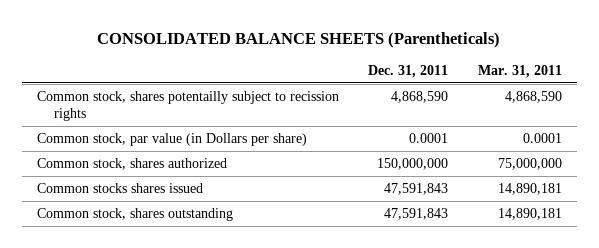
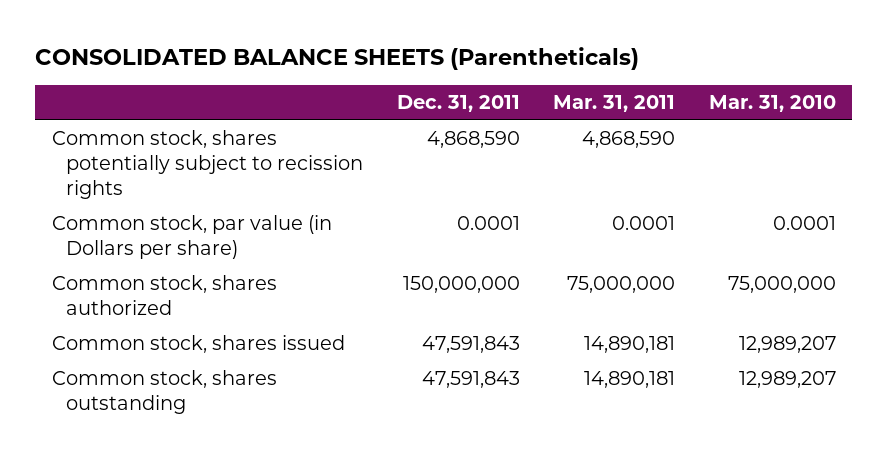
- | Dec. 31, 2011 | Mar. 31, 2011
+ | Dec. 31, 2011 | Mar. 31, 2011 | Mar. 31, 2010
- Common stock, shares potentailly subject to recission rights | 4,868,590 | 4,868,590
+ Common stock, shares potentially subject to recission rights | 4,868,590 | 4,868,590 |
- Common stocks shares issued | 47,591,843 | 14,890,181
+ Common stock, shares issued | 47,591,843 | 14,890,181 | 12,989,207

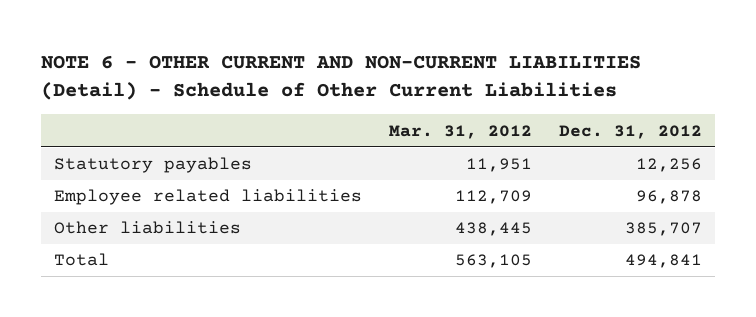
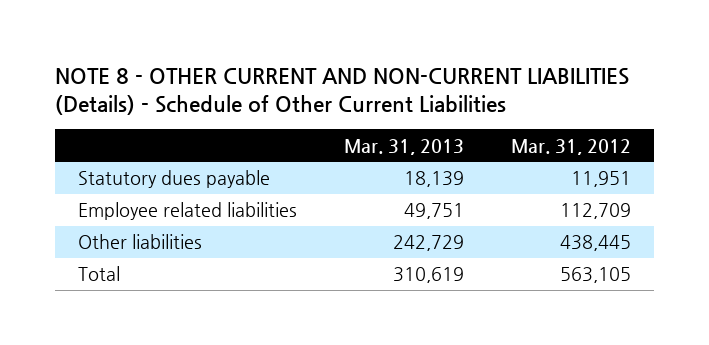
- NOTE 6 - OTHER CURRENT AND NON-CURRENT LIABILITIES (Detail) - Schedule of Other Current Liabilities
+ NOTE 8 - OTHER CURRENT AND NON-CURRENT LIABILITIES (Details) - Schedule of Other Current Liabilities
- | Mar. 31, 2012 | Dec. 31, 2012
+ | Mar. 31, 2013 | Mar. 31, 2012
- Statutory payables | 11,951 | 12,256
+ Statutory dues payable | 18,139 | 11,951

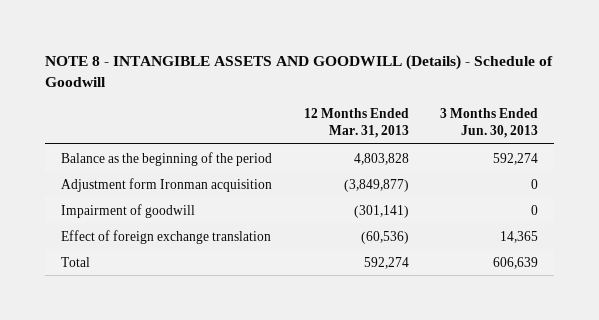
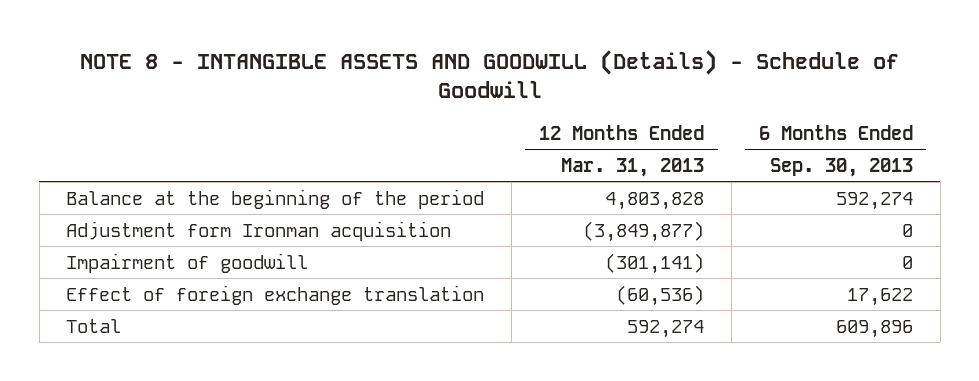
- | 12 Months Ended Mar. 31, 2013 | 3 Months Ended Jun. 30, 2013
+ | 12 Months Ended Mar. 31, 2013 | 6 Months Ended Sep. 30, 2013
- Balance as the beginning of the period | 4,803,828 | 592,274
+ Balance at the beginning of the period | 4,803,828 | 592,274

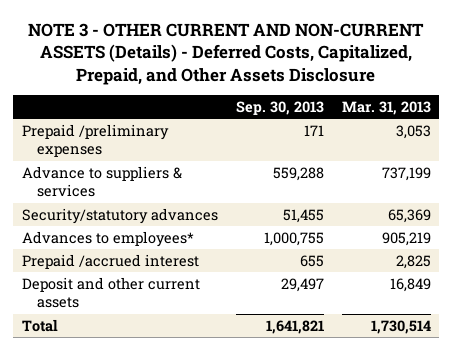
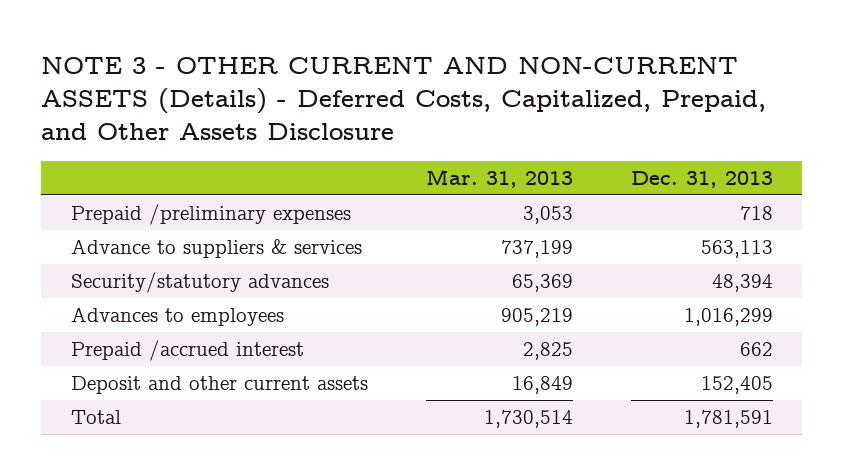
- | Sep. 30, 2013 | Mar. 31, 2013
+ | Mar. 31, 2013 | Dec. 31, 2013
- Advances to employees* | 1,000,755 | 905,219
+ Advances to employees | 905,219 | 1,016,299

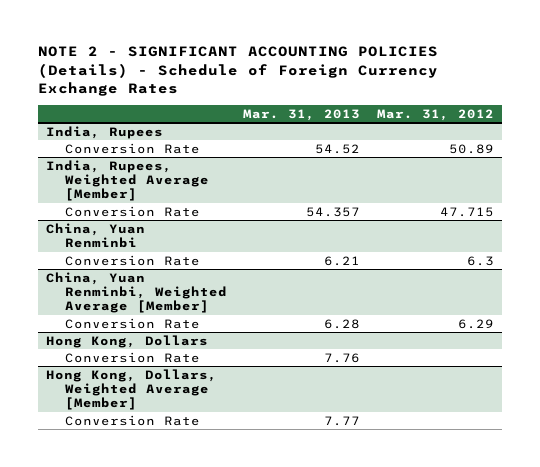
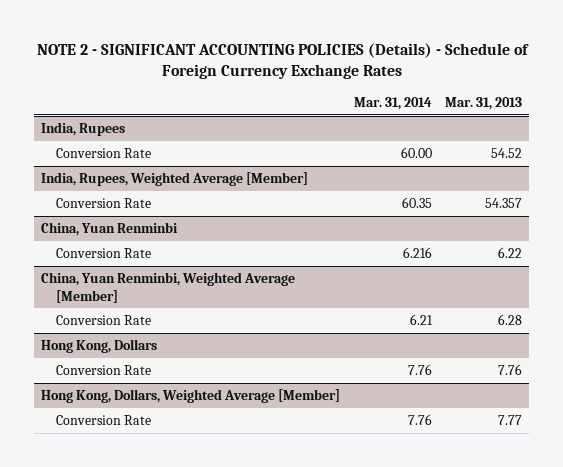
- | Mar. 31, 2013 | Mar. 31, 2012
+ | Mar. 31, 2014 | Mar. 31, 2013
@ China, Yuan Renminbi
- Conversion Rate | 6.21 | 6.3
+ Conversion Rate | 6.216 | 6.22

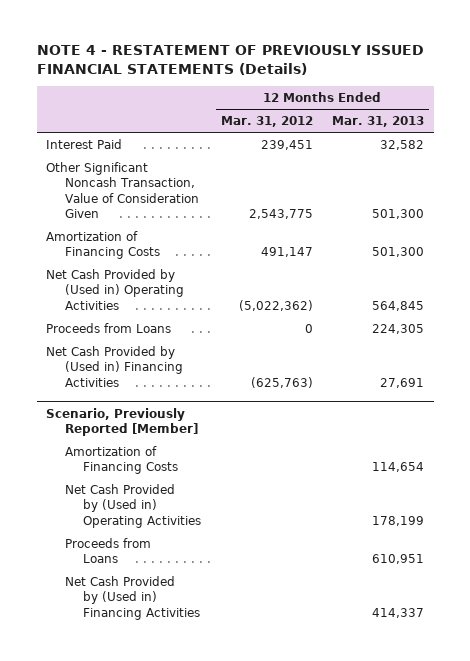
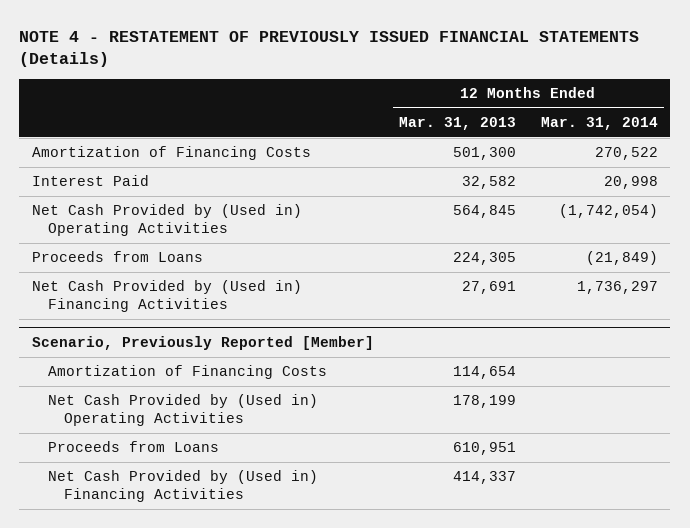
- | 12 Months Ended Mar. 31, 2012 | 12 Months Ended Mar. 31, 2013
+ | 12 Months Ended Mar. 31, 2013 | 12 Months Ended Mar. 31, 2014
- Other Significant Noncash Transaction, Value of Consideration Given | 2,543,775 | 501,300
moved down: Interest Paid | 32,582 | 20,998

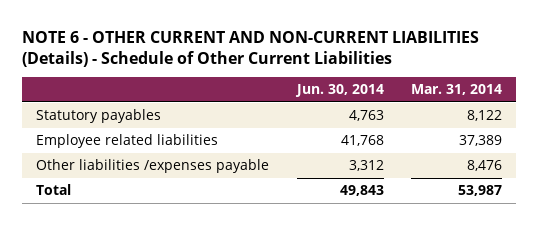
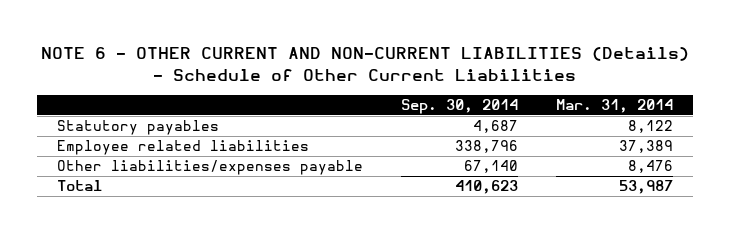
- | Jun. 30, 2014 | Mar. 31, 2014
+ | Sep. 30, 2014 | Mar. 31, 2014
- Other liabilities /expenses payable | 3,312 | 8,476
+ Other liabilities/expenses payable | 67,140 | 8,476

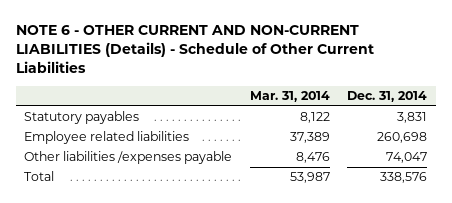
- | Sep. 30, 2014 | Mar. 31, 2014
+ | Mar. 31, 2014 | Dec. 31, 2014
- Other liabilities/expenses payable | 67,140 | 8,476
+ Other liabilities /expenses payable | 8,476 | 74,047

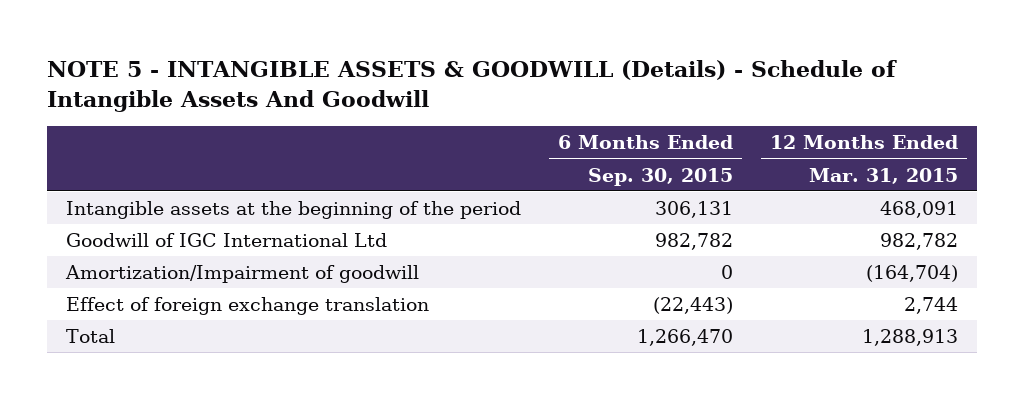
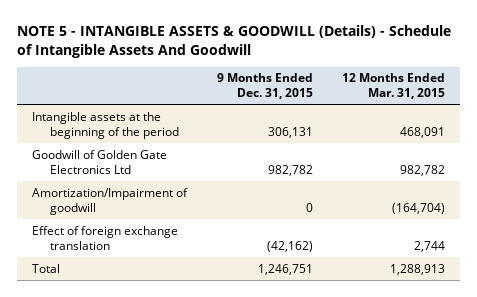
- | 6 Months Ended Sep. 30, 2015 | 12 Months Ended Mar. 31, 2015
+ | 9 Months Ended Dec. 31, 2015 | 12 Months Ended Mar. 31, 2015
- Goodwill of IGC International Ltd | 982,782 | 982,782
+ Goodwill of Golden Gate Electronics Ltd | 982,782 | 982,782

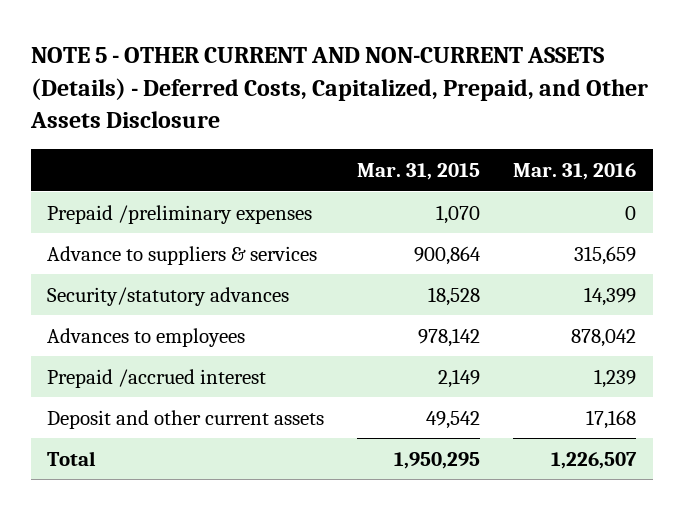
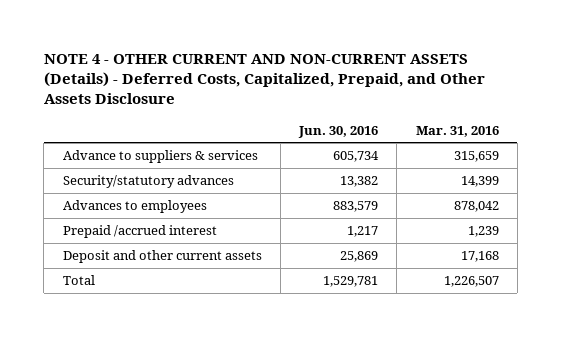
- NOTE 5 - OTHER CURRENT AND NON-CURRENT ASSETS (Details) - Deferred Costs, Capitalized, Prepaid, and Other Assets Disclosure
+ NOTE 4 - OTHER CURRENT AND NON-CURRENT ASSETS (Details) - Deferred Costs, Capitalized, Prepaid, and Other Assets Disclosure
- | Mar. 31, 2015 | Mar. 31, 2016
+ | Jun. 30, 2016 | Mar. 31, 2016
- Prepaid /preliminary expenses | 1,070 | 0

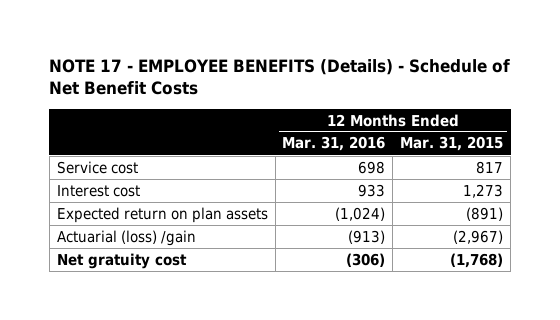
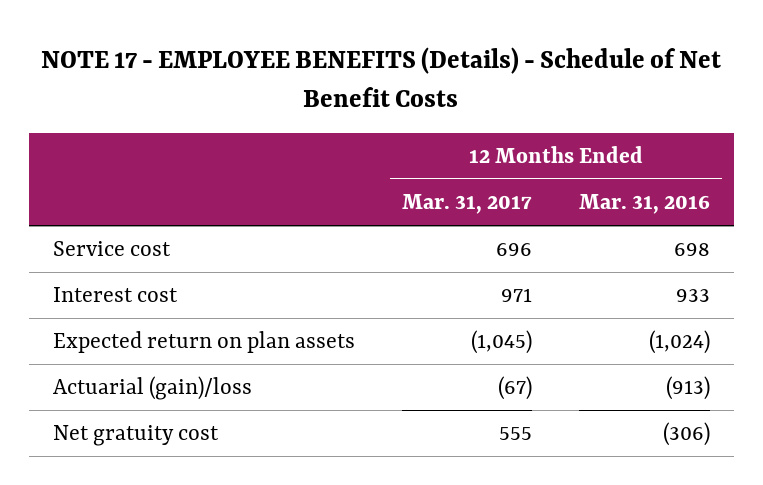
- | 12 Months Ended Mar. 31, 2016 | 12 Months Ended Mar. 31, 2015
+ | 12 Months Ended Mar. 31, 2017 | 12 Months Ended Mar. 31, 2016
- Actuarial (loss) /gain | (913) | (2,967)
+ Actuarial (gain)/loss | (67) | (913)

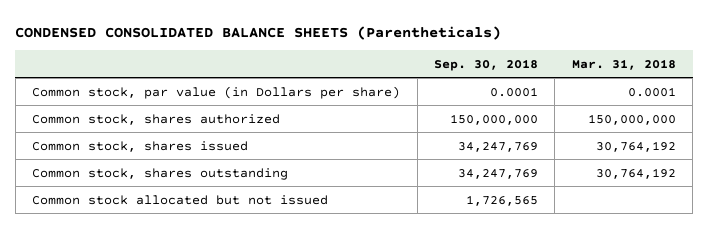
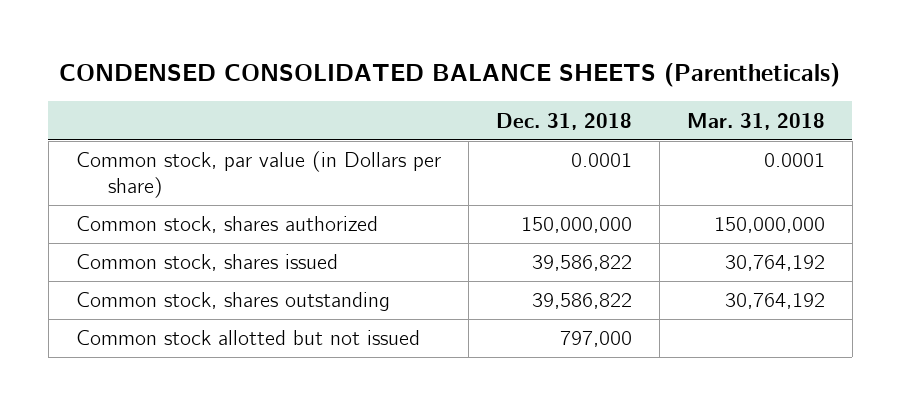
- | Sep. 30, 2018 | Mar. 31, 2018
+ | Dec. 31, 2018 | Mar. 31, 2018
- Common stock allocated but not issued | 1,726,565 |
+ Common stock allotted but not issued | 797,000 |

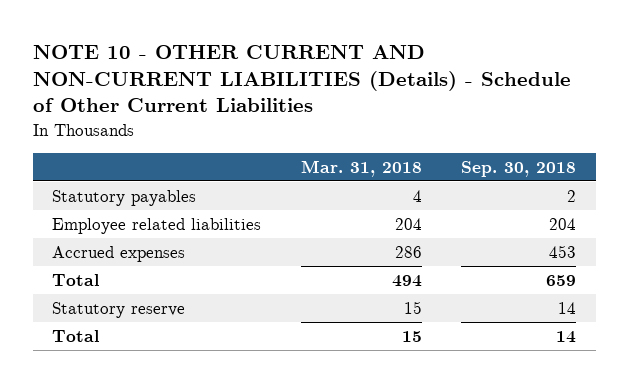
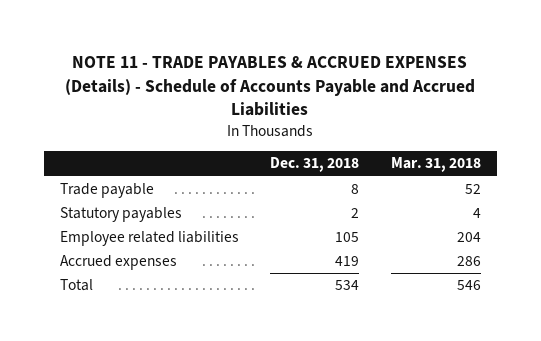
- NOTE 10 - OTHER CURRENT AND NON-CURRENT LIABILITIES (Details) - Schedule of Other Current Liabilities
+ NOTE 11 - TRADE PAYABLES & ACCRUED EXPENSES (Details) - Schedule of Accounts Payable and Accrued Liabilities
- | Mar. 31, 2018 | Sep. 30, 2018
+ | Dec. 31, 2018 | Mar. 31, 2018
+ Trade payable | 8 | 52
- Total | 494 | 659
- Statutory reserve | 15 | 14
- Total | 15 | 14
+ Total | 534 | 546

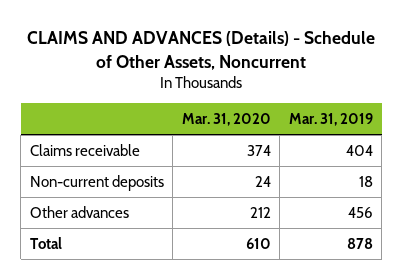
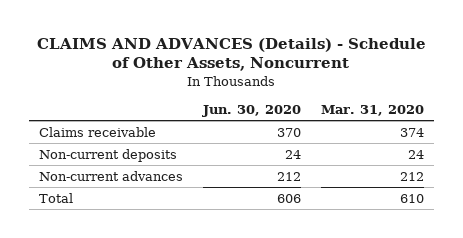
- | Mar. 31, 2020 | Mar. 31, 2019
+ | Jun. 30, 2020 | Mar. 31, 2020
- Other advances | 212 | 456
+ Non-current advances | 212 | 212

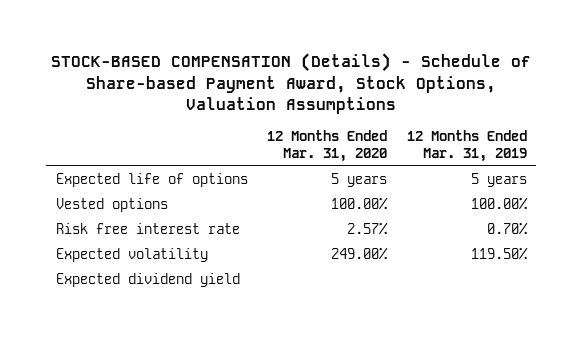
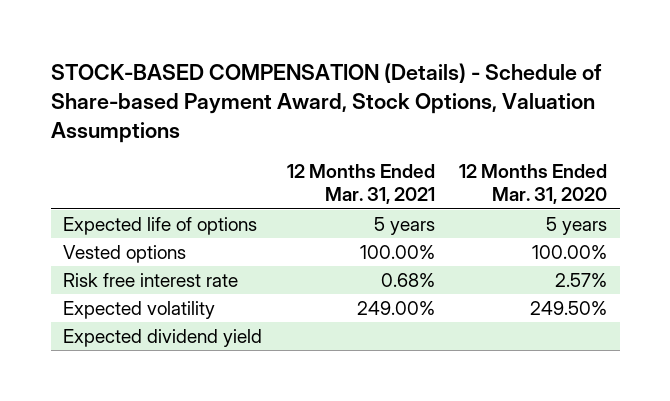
- | 12 Months Ended Mar. 31, 2020 | 12 Months Ended Mar. 31, 2019
+ | 12 Months Ended Mar. 31, 2021 | 12 Months Ended Mar. 31, 2020
- Expected volatility | 249.00% | 119.50%
+ Expected volatility | 249.00% | 249.50%

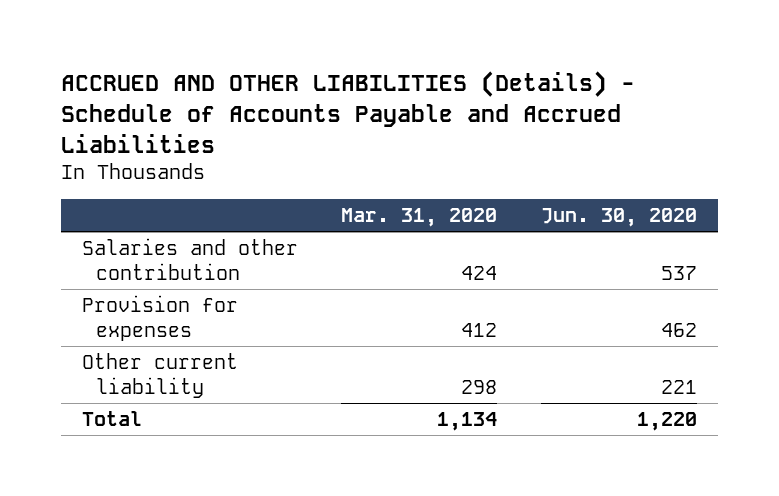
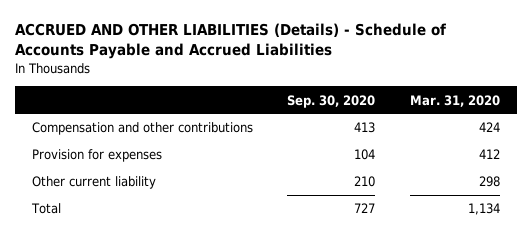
- | Mar. 31, 2020 | Jun. 30, 2020
+ | Sep. 30, 2020 | Mar. 31, 2020
- Salaries and other contribution | 424 | 537
+ Compensation and other contributions | 413 | 424

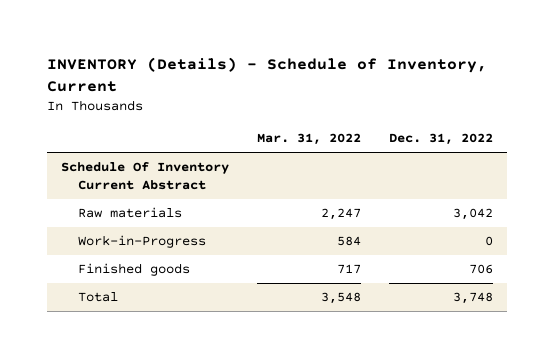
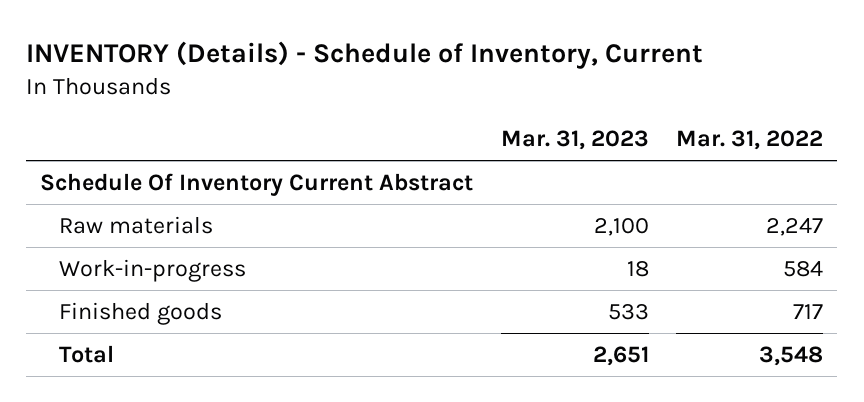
- | Mar. 31, 2022 | Dec. 31, 2022
+ | Mar. 31, 2023 | Mar. 31, 2022
- Work-in-Progress | 584 | 0
+ Work-in-progress | 18 | 584

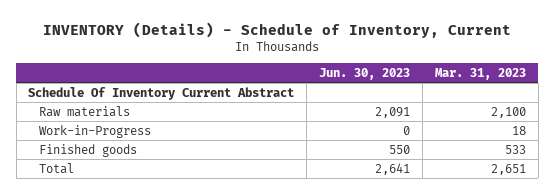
- | Mar. 31, 2023 | Mar. 31, 2022
+ | Jun. 30, 2023 | Mar. 31, 2023
- Work-in-progress | 18 | 584
+ Work-in-Progress | 0 | 18

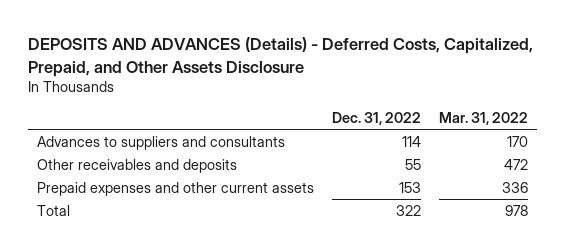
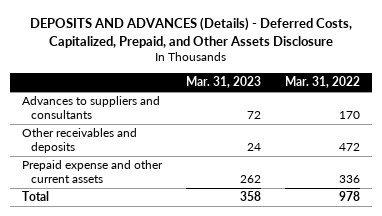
- | Dec. 31, 2022 | Mar. 31, 2022
+ | Mar. 31, 2023 | Mar. 31, 2022
- Prepaid expenses and other current assets | 153 | 336
+ Prepaid expense and other current assets | 262 | 336

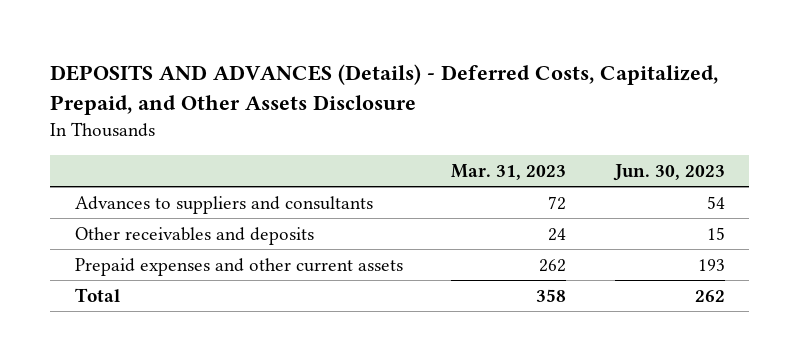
- | Mar. 31, 2023 | Mar. 31, 2022
+ | Mar. 31, 2023 | Jun. 30, 2023
- Prepaid expense and other current assets | 262 | 336
+ Prepaid expenses and other current assets | 262 | 193

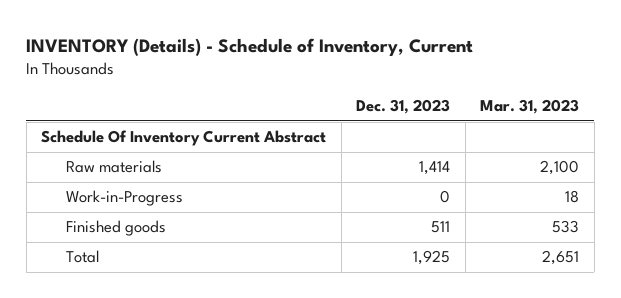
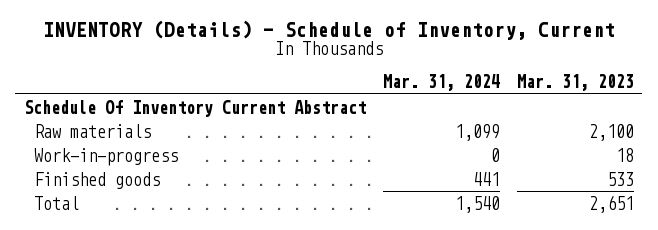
- | Dec. 31, 2023 | Mar. 31, 2023
+ | Mar. 31, 2024 | Mar. 31, 2023
- Work-in-Progress | 0 | 18
+ Work-in-progress | 0 | 18

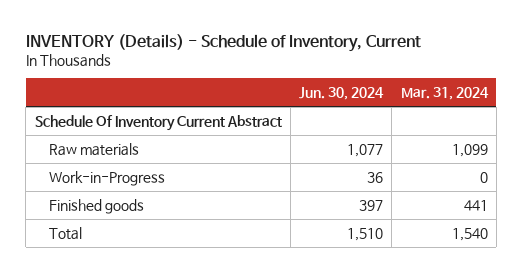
- | Mar. 31, 2024 | Mar. 31, 2023
+ | Jun. 30, 2024 | Mar. 31, 2024
- Work-in-progress | 0 | 18
+ Work-in-Progress | 36 | 0

